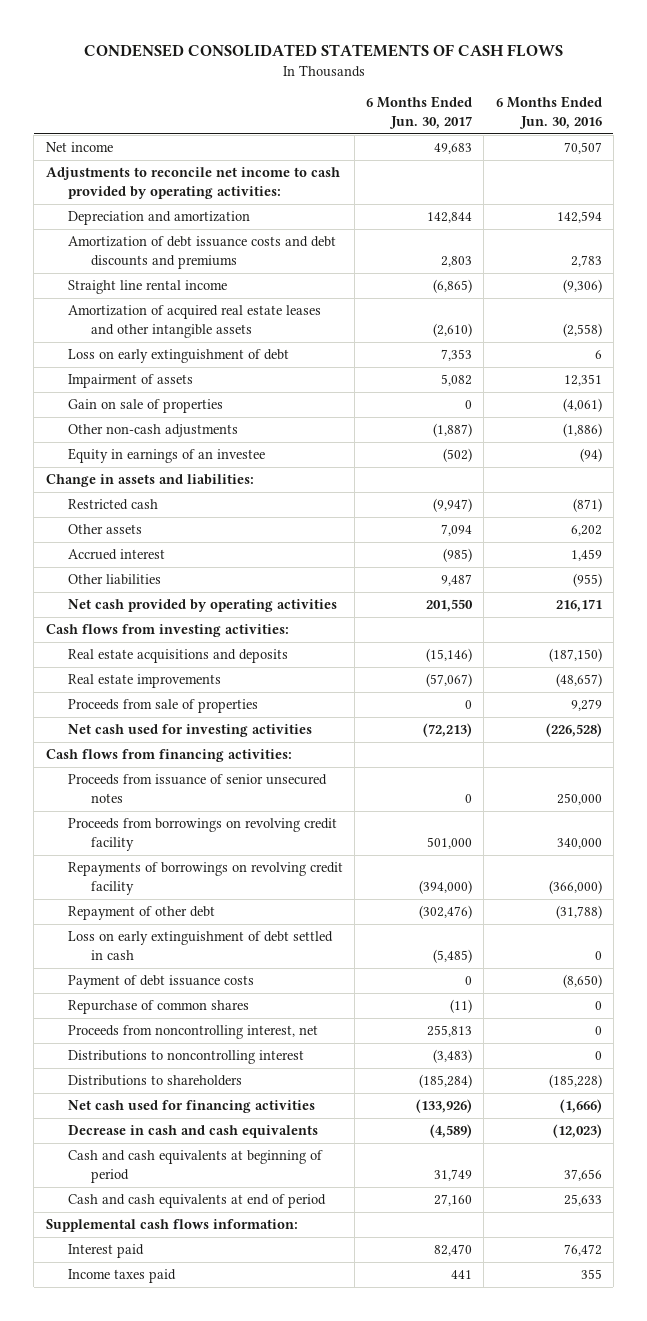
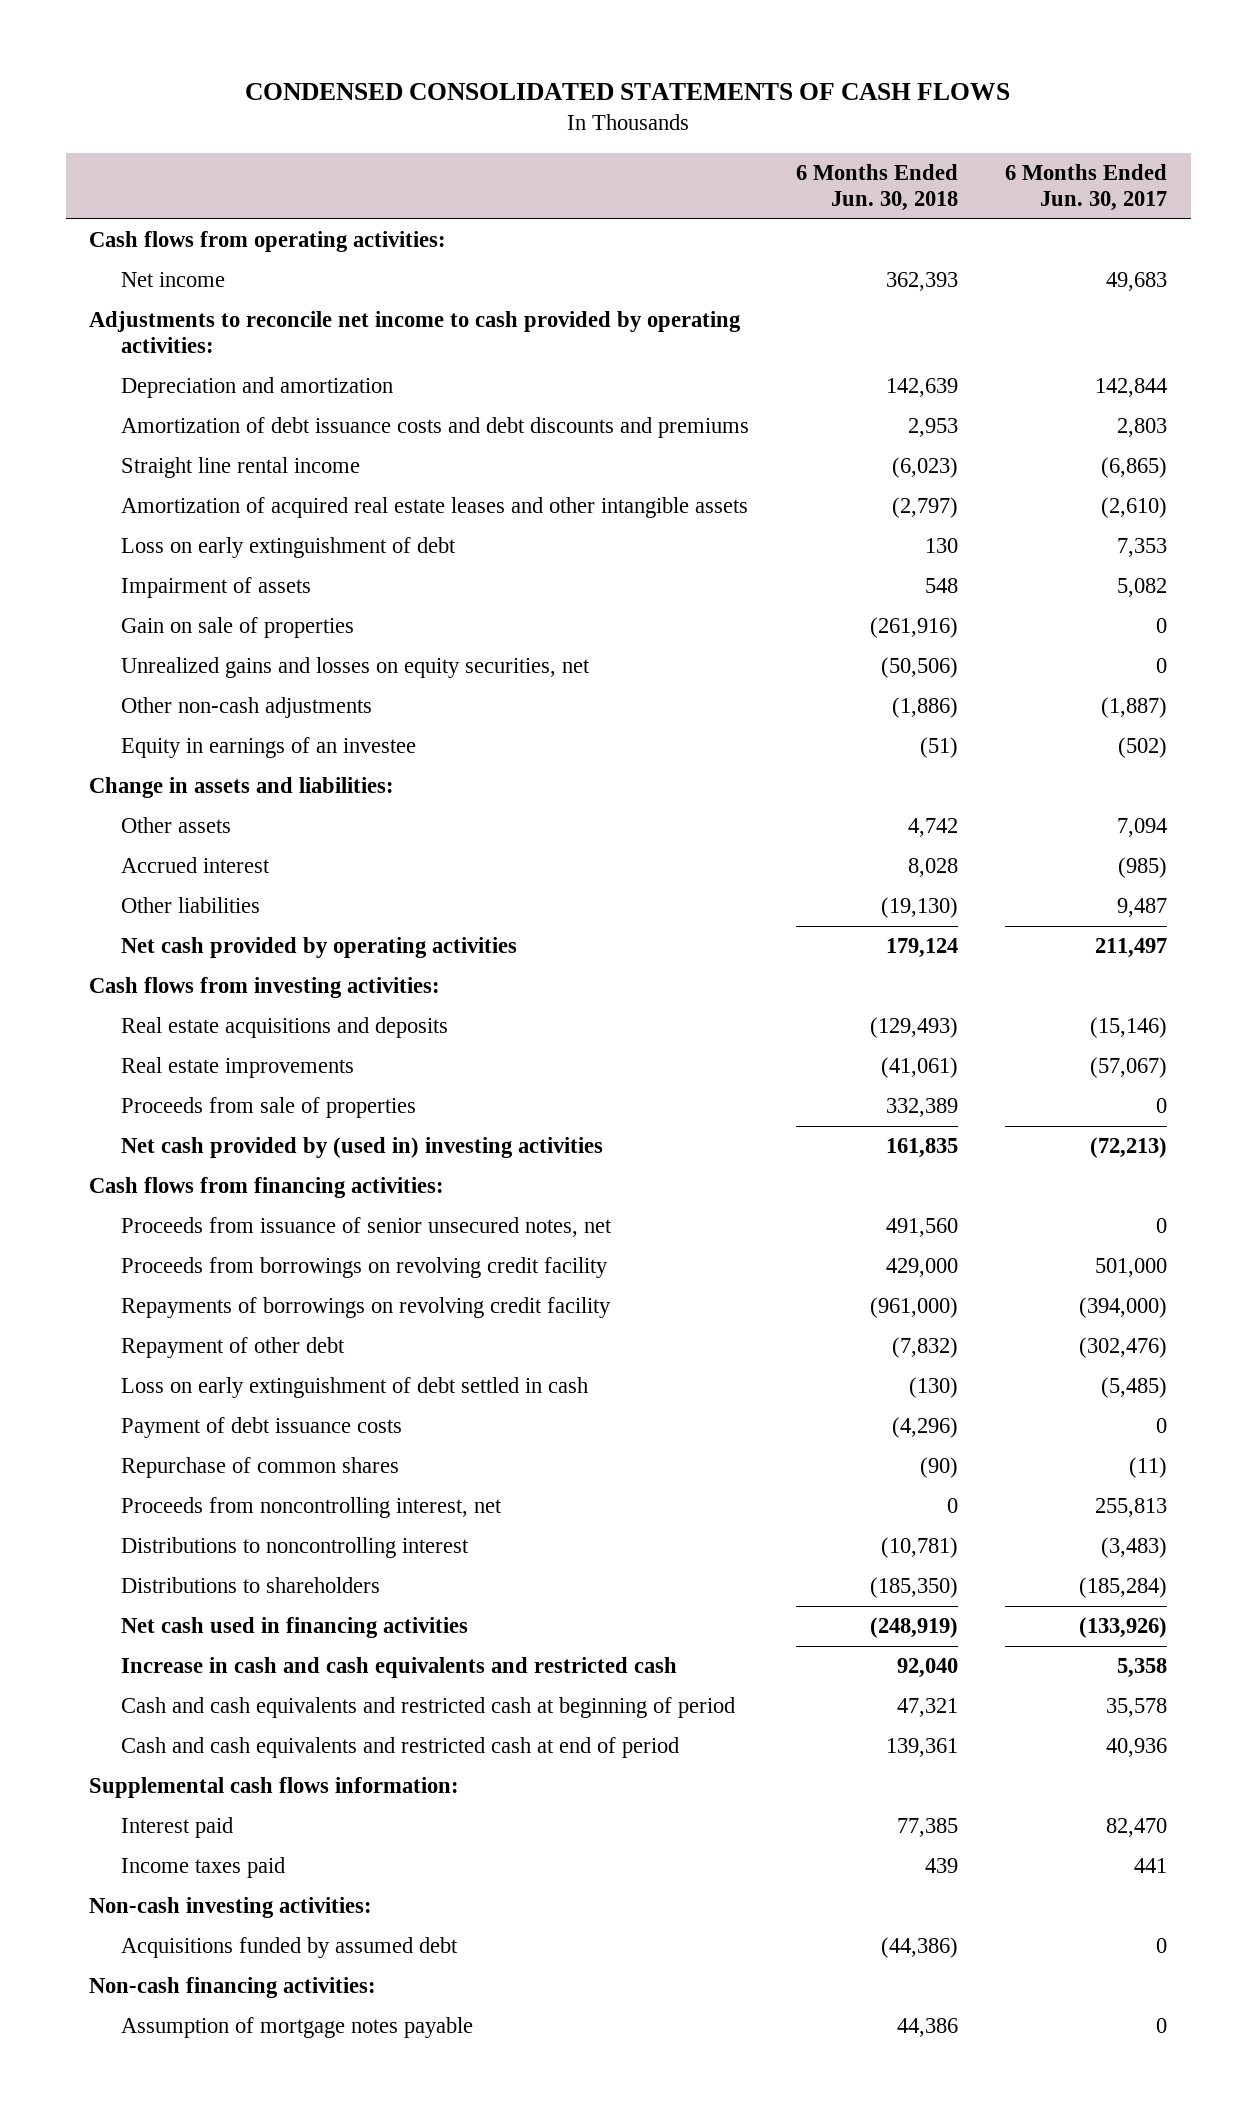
- | 6 Months Ended Jun. 30, 2017 | 6 Months Ended Jun. 30, 2016
+ | 6 Months Ended Jun. 30, 2018 | 6 Months Ended Jun. 30, 2017
+ Cash flows from operating activities:
+ Unrealized gains and losses on equity securities, net | (50,506) | 0
- Restricted cash | (9,947) | (871)
- Net cash provided by operating activities | 201,550 | 216,171
+ Net cash provided by operating activities | 179,124 | 211,497
- Net cash used for investing activities | (72,213) | (226,528)
+ Net cash provided by (used in) investing activities | 161,835 | (72,213)
- Proceeds from issuance of senior unsecured notes | 0 | 250,000
+ Proceeds from issuance of senior unsecured notes, net | 491,560 | 0
- Net cash used for financing activities | (133,926) | (1,666)
- Decrease in cash and cash equivalents | (4,589) | (12,023)
- Cash and cash equivalents at beginning of period | 31,749 | 37,656
- Cash and cash equivalents at end of period | 27,160 | 25,633
+ Net cash used in financing activities | (248,919) | (133,926)
+ Increase in cash and cash equivalents and restricted cash | 92,040 | 5,358
+ Cash and cash equivalents and restricted cash at beginning of period | 47,321 | 35,578
+ Cash and cash equivalents and restricted cash at end of period | 139,361 | 40,936
+ Non-cash investing activities:
+ Acquisitions funded by assumed debt | (44,386) | 0
+ Non-cash financing activities:
+ Assumption of mortgage notes payable | 44,386 | 0

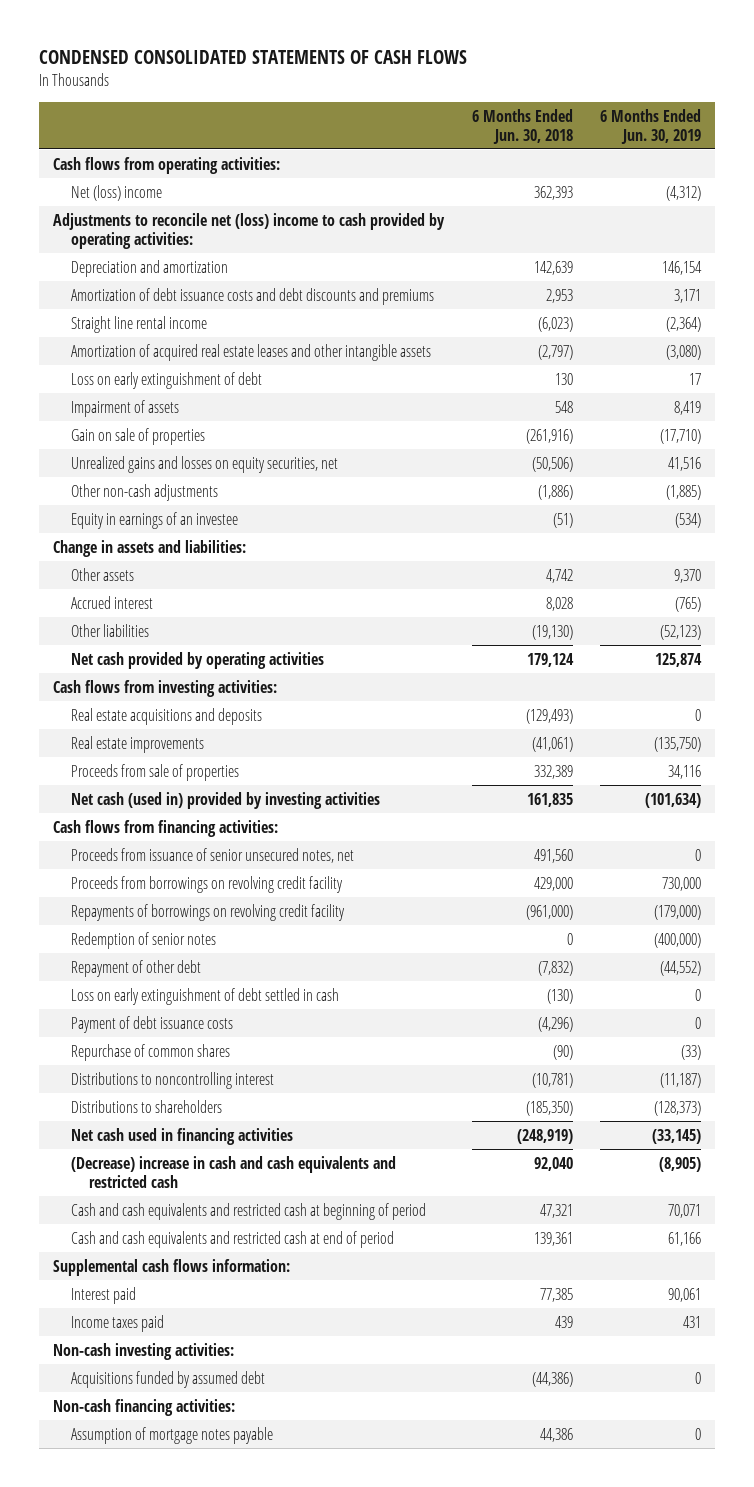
- | 6 Months Ended Jun. 30, 2018 | 6 Months Ended Jun. 30, 2017
+ | 6 Months Ended Jun. 30, 2018 | 6 Months Ended Jun. 30, 2019
- Net income | 362,393 | 49,683
- Adjustments to reconcile net income to cash provided by operating activities:
+ Net (loss) income | 362,393 | (4,312)
+ Adjustments to reconcile net (loss) income to cash provided by operating activities:
- Net cash provided by (used in) investing activities | 161,835 | (72,213)
+ Net cash (used in) provided by investing activities | 161,835 | (101,634)
+ Redemption of senior notes | 0 | (400,000)
- Proceeds from noncontrolling interest, net | 0 | 255,813
- Increase in cash and cash equivalents and restricted cash | 92,040 | 5,358
+ (Decrease) increase in cash and cash equivalents and restricted cash | 92,040 | (8,905)

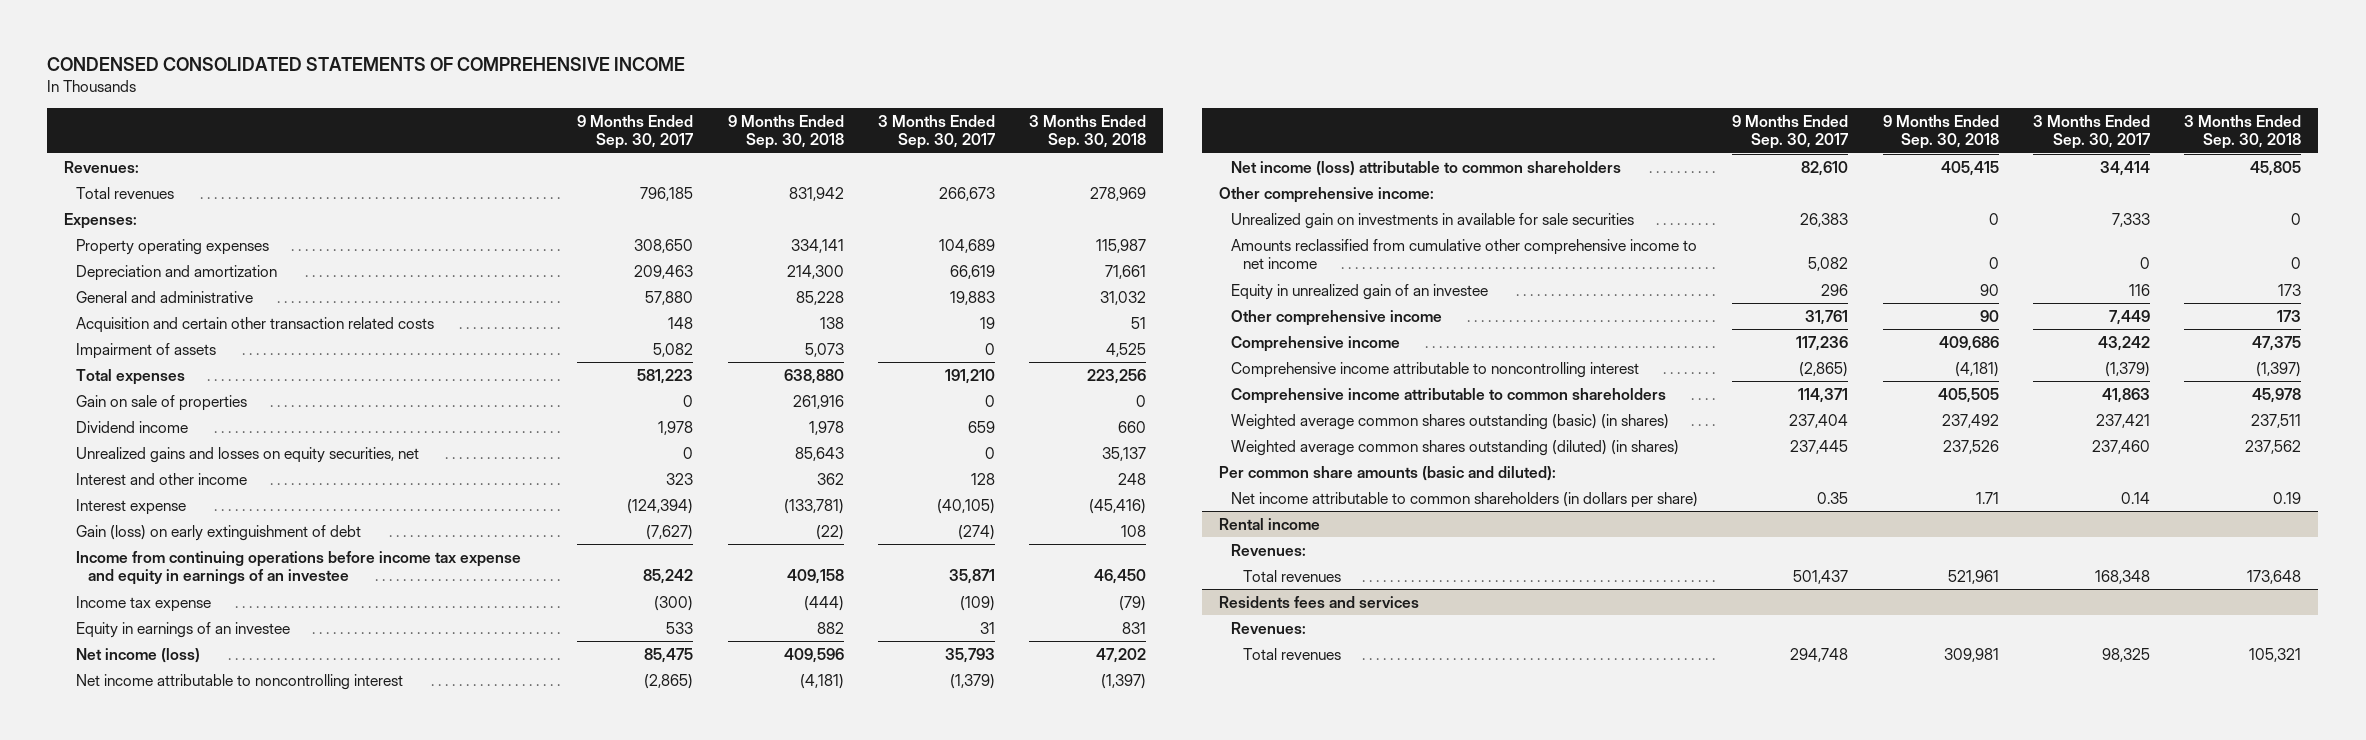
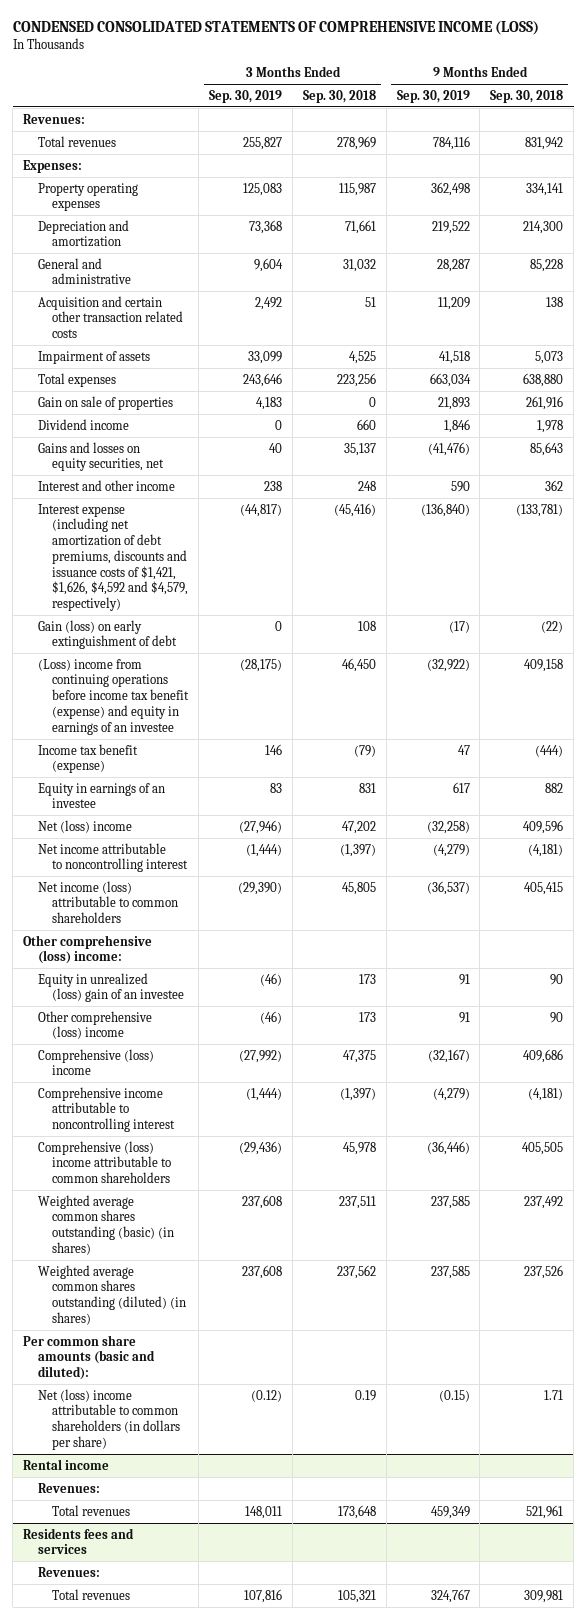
- CONDENSED CONSOLIDATED STATEMENTS OF COMPREHENSIVE INCOME
+ CONDENSED CONSOLIDATED STATEMENTS OF COMPREHENSIVE INCOME (LOSS)
- | 9 Months Ended Sep. 30, 2017 | 9 Months Ended Sep. 30, 2018 | 3 Months Ended Sep. 30, 2017 | 3 Months Ended Sep. 30, 2018
+ | 3 Months Ended Sep. 30, 2019 | 3 Months Ended Sep. 30, 2018 | 9 Months Ended Sep. 30, 2019 | 9 Months Ended Sep. 30, 2018
- Unrealized gains and losses on equity securities, net | 0 | 85,643 | 0 | 35,137
+ Gains and losses on equity securities, net | 40 | 35,137 | (41,476) | 85,643
- Interest expense | (124,394) | (133,781) | (40,105) | (45,416)
+ Interest expense (including net amortization of debt premiums, discounts and issuance costs of $1,421, $1,626, $4,592 and $4,579, respectively) | (44,817) | (45,416) | (136,840) | (133,781)
- Income from continuing operations before income tax expense and equity in earnings of an investee | 85,242 | 409,158 | 35,871 | 46,450
- Income tax expense | (300) | (444) | (109) | (79)
+ (Loss) income from continuing operations before income tax benefit (expense) and equity in earnings of an investee | (28,175) | 46,450 | (32,922) | 409,158
+ Income tax benefit (expense) | 146 | (79) | 47 | (444)
- Net income (loss) | 85,475 | 409,596 | 35,793 | 47,202
+ Net (loss) income | (27,946) | 47,202 | (32,258) | 409,596
- Other comprehensive income:
- Unrealized gain on investments in available for sale securities | 26,383 | 0 | 7,333 | 0
- Amounts reclassified from cumulative other comprehensive income to net income | 5,082 | 0 | 0 | 0
- Equity in unrealized gain of an investee | 296 | 90 | 116 | 173
- Other comprehensive income | 31,761 | 90 | 7,449 | 173
- Comprehensive income | 117,236 | 409,686 | 43,242 | 47,375
+ Other comprehensive (loss) income:
+ Equity in unrealized (loss) gain of an investee | (46) | 173 | 91 | 90
+ Other comprehensive (loss) income | (46) | 173 | 91 | 90
+ Comprehensive (loss) income | (27,992) | 47,375 | (32,167) | 409,686
- Comprehensive income attributable to common shareholders | 114,371 | 405,505 | 41,863 | 45,978
+ Comprehensive (loss) income attributable to common shareholders | (29,436) | 45,978 | (36,446) | 405,505
- Net income attributable to common shareholders (in dollars per share) | 0.35 | 1.71 | 0.14 | 0.19
+ Net (loss) income attributable to common shareholders (in dollars per share) | (0.12) | 0.19 | (0.15) | 1.71

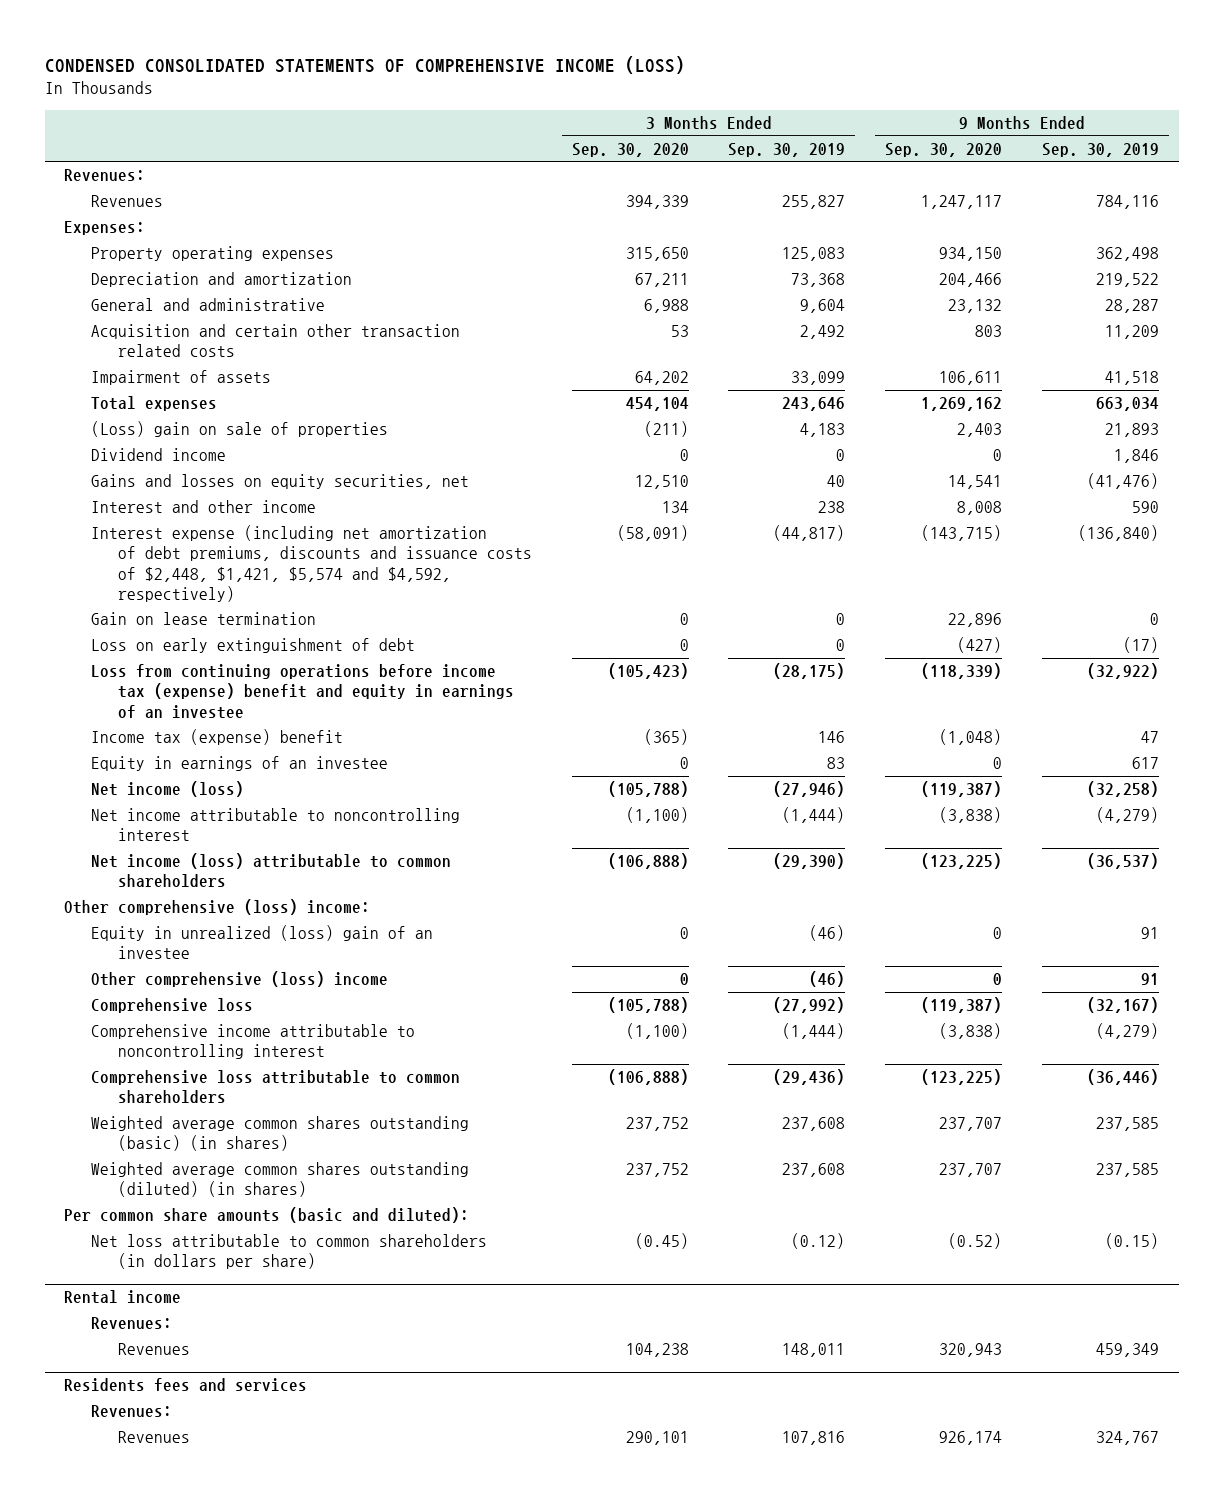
- | 3 Months Ended Sep. 30, 2019 | 3 Months Ended Sep. 30, 2018 | 9 Months Ended Sep. 30, 2019 | 9 Months Ended Sep. 30, 2018
+ | 3 Months Ended Sep. 30, 2020 | 3 Months Ended Sep. 30, 2019 | 9 Months Ended Sep. 30, 2020 | 9 Months Ended Sep. 30, 2019
- Total revenues | 255,827 | 278,969 | 784,116 | 831,942
+ Revenues | 394,339 | 255,827 | 1,247,117 | 784,116
- Gain on sale of properties | 4,183 | 0 | 21,893 | 261,916
+ (Loss) gain on sale of properties | (211) | 4,183 | 2,403 | 21,893
- Interest expense (including net amortization of debt premiums, discounts and issuance costs of $1,421, $1,626, $4,592 and $4,579, respectively) | (44,817) | (45,416) | (136,840) | (133,781)
- Gain (loss) on early extinguishment of debt | 0 | 108 | (17) | (22)
- (Loss) income from continuing operations before income tax benefit (expense) and equity in earnings of an investee | (28,175) | 46,450 | (32,922) | 409,158
- Income tax benefit (expense) | 146 | (79) | 47 | (444)
+ Interest expense (including net amortization of debt premiums, discounts and issuance costs of $2,448, $1,421, $5,574 and $4,592, respectively) | (58,091) | (44,817) | (143,715) | (136,840)
+ Gain on lease termination | 0 | 0 | 22,896 | 0
+ Loss on early extinguishment of debt | 0 | 0 | (427) | (17)
+ Loss from continuing operations before income tax (expense) benefit and equity in earnings of an investee | (105,423) | (28,175) | (118,339) | (32,922)
+ Income tax (expense) benefit | (365) | 146 | (1,048) | 47
- Net (loss) income | (27,946) | 47,202 | (32,258) | 409,596
+ Net income (loss) | (105,788) | (27,946) | (119,387) | (32,258)
- Comprehensive (loss) income | (27,992) | 47,375 | (32,167) | 409,686
+ Comprehensive loss | (105,788) | (27,992) | (119,387) | (32,167)
- Comprehensive (loss) income attributable to common shareholders | (29,436) | 45,978 | (36,446) | 405,505
+ Comprehensive loss attributable to common shareholders | (106,888) | (29,436) | (123,225) | (36,446)
- Net (loss) income attributable to common shareholders (in dollars per share) | (0.12) | 0.19 | (0.15) | 1.71
+ Net loss attributable to common shareholders (in dollars per share) | (0.45) | (0.12) | (0.52) | (0.15)
@ Rental income
- Total revenues | 148,011 | 173,648 | 459,349 | 521,961
+ Revenues | 104,238 | 148,011 | 320,943 | 459,349
@ Residents fees and services
- Total revenues | 107,816 | 105,321 | 324,767 | 309,981
+ Revenues | 290,101 | 107,816 | 926,174 | 324,767

